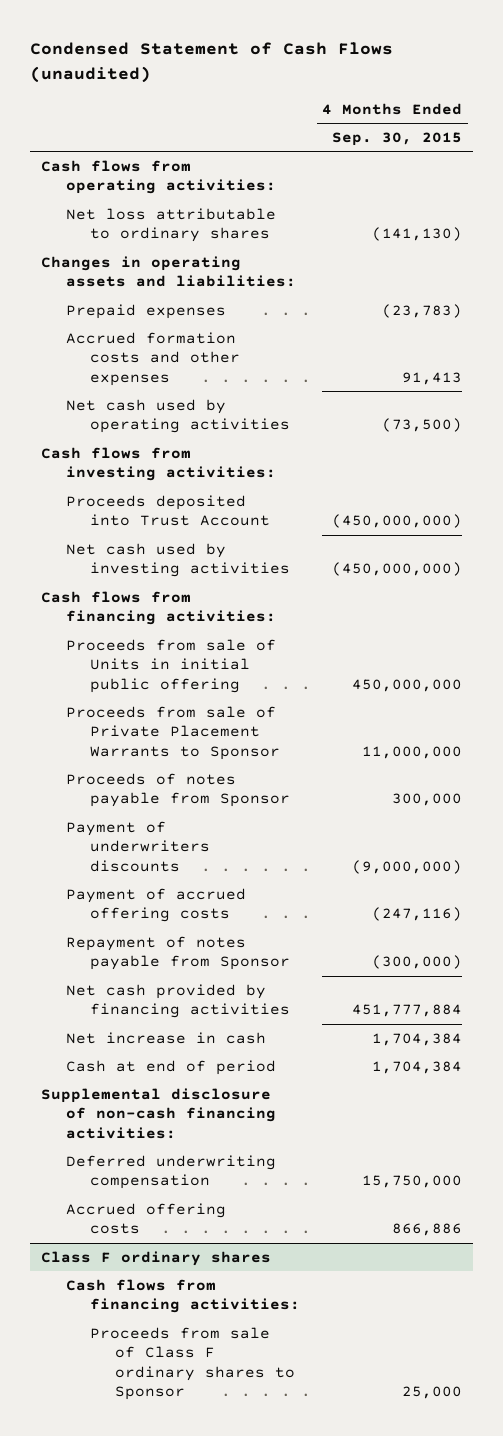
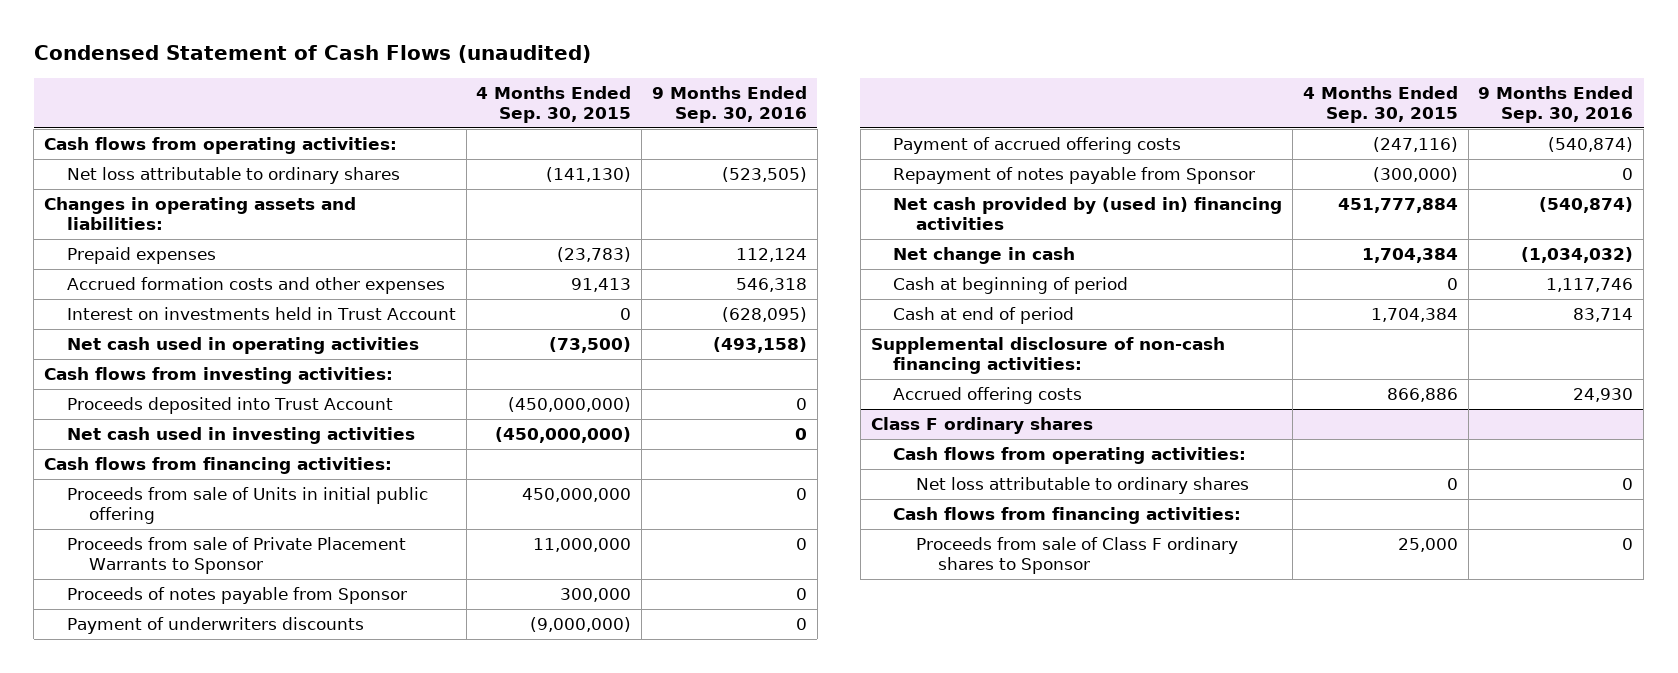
- | 4 Months Ended Sep. 30, 2015
+ | 4 Months Ended Sep. 30, 2015 | 9 Months Ended Sep. 30, 2016
- Net cash used by operating activities | (73,500)
+ Interest on investments held in Trust Account | 0 | (628,095)
+ Net cash used in operating activities | (73,500) | (493,158)
- Net cash used by investing activities | (450,000,000)
+ Net cash used in investing activities | (450,000,000) | 0
- Net cash provided by financing activities | 451,777,884
- Net increase in cash | 1,704,384
+ Net cash provided by (used in) financing activities | 451,777,884 | (540,874)
+ Net change in cash | 1,704,384 | (1,034,032)
+ Cash at beginning of period | 0 | 1,117,746
- Deferred underwriting compensation | 15,750,000
@ Class F ordinary shares
+ Cash flows from operating activities:
+ Net loss attributable to ordinary shares | 0 | 0

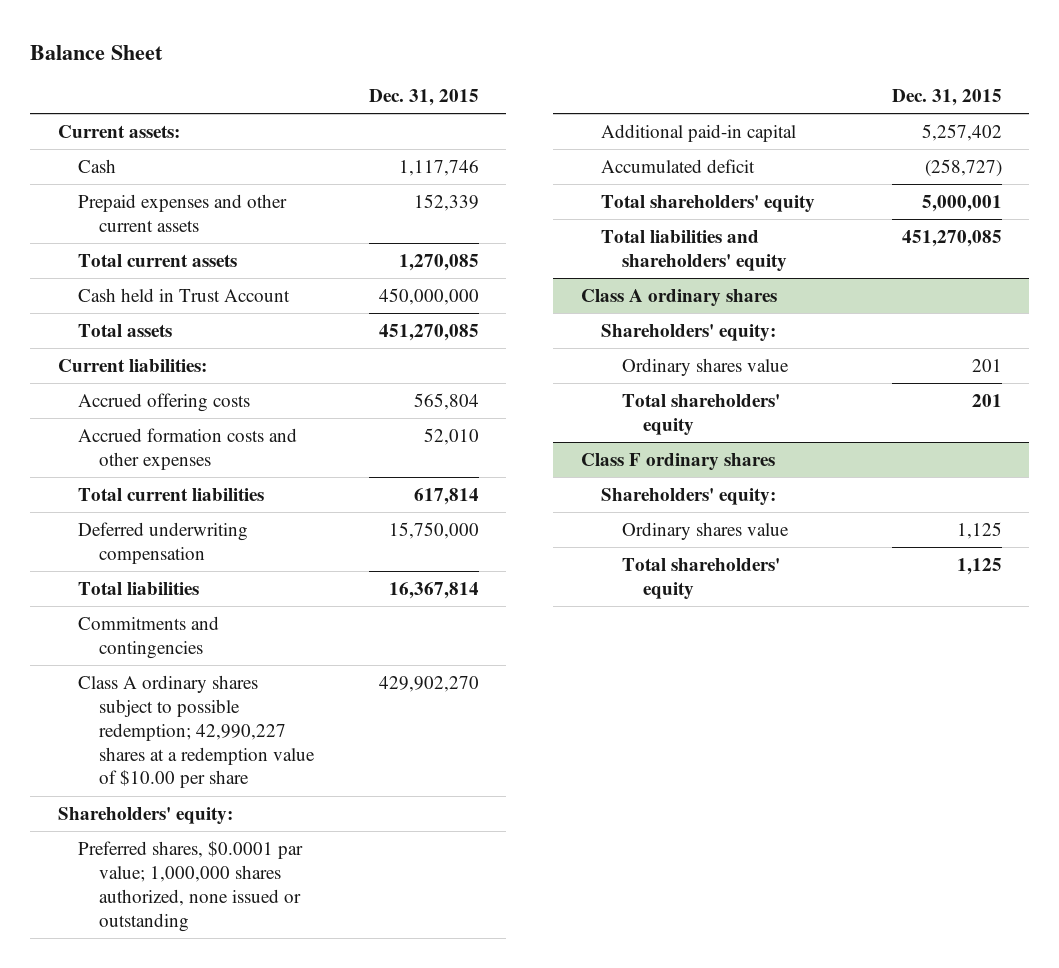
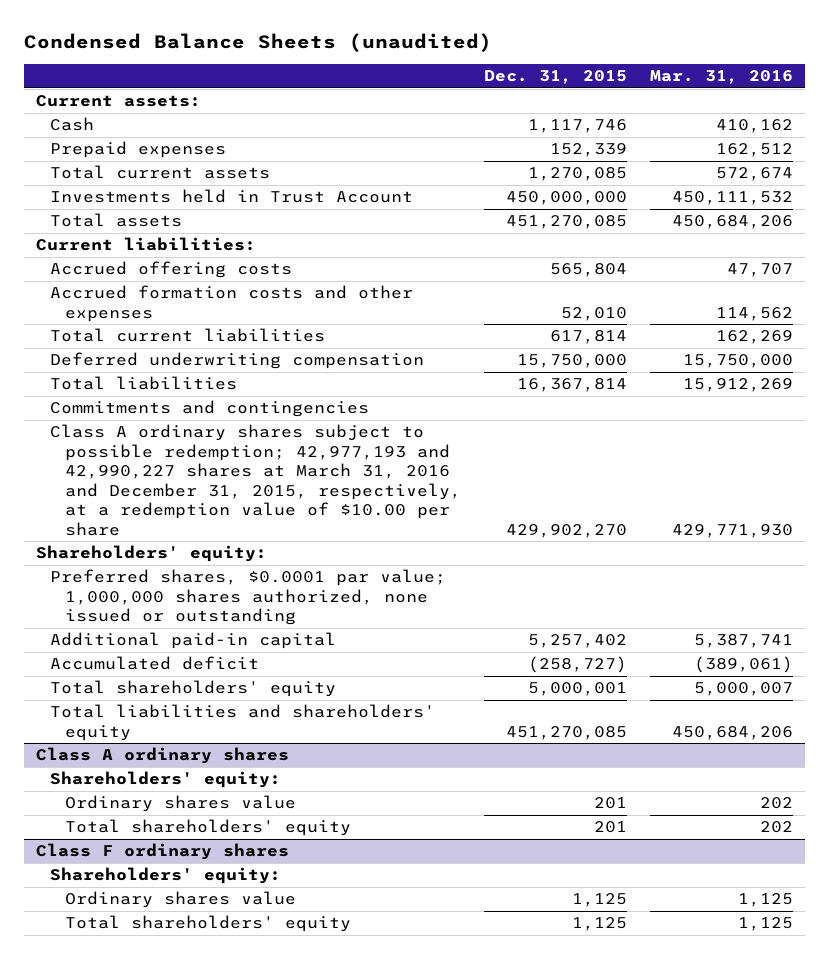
- Balance Sheet
+ Condensed Balance Sheets (unaudited)
- | Dec. 31, 2015
+ | Dec. 31, 2015 | Mar. 31, 2016
- Prepaid expenses and other current assets | 152,339
+ Prepaid expenses | 152,339 | 162,512
- Cash held in Trust Account | 450,000,000
+ Investments held in Trust Account | 450,000,000 | 450,111,532
- Class A ordinary shares subject to possible redemption; 42,990,227 shares at a redemption value of $10.00 per share | 429,902,270
+ Class A ordinary shares subject to possible redemption; 42,977,193 and 42,990,227 shares at March 31, 2016 and December 31, 2015, respectively, at a redemption value of $10.00 per share | 429,902,270 | 429,771,930

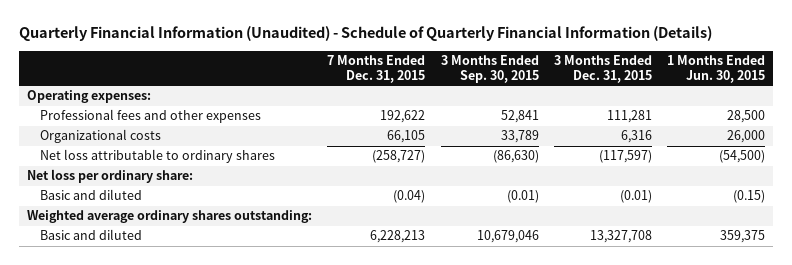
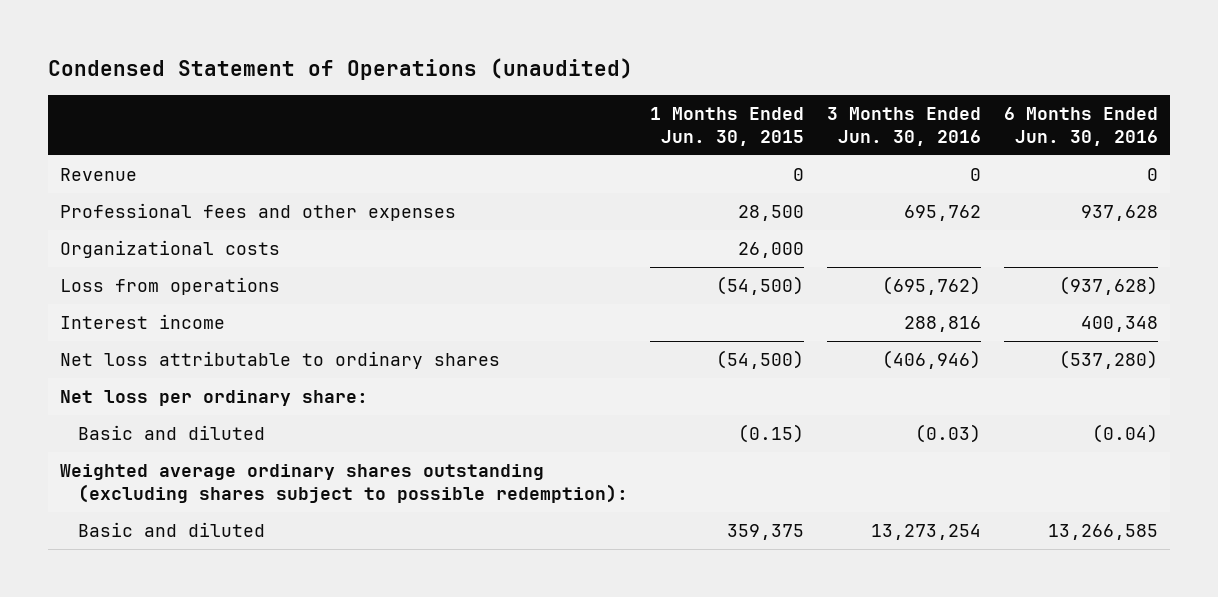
- Quarterly Financial Information (Unaudited) - Schedule of Quarterly Financial Information (Details)
+ Condensed Statement of Operations (unaudited)
- | 7 Months Ended Dec. 31, 2015 | 3 Months Ended Sep. 30, 2015 | 3 Months Ended Dec. 31, 2015 | 1 Months Ended Jun. 30, 2015
+ | 1 Months Ended Jun. 30, 2015 | 3 Months Ended Jun. 30, 2016 | 6 Months Ended Jun. 30, 2016
- Operating expenses:
+ Revenue | 0 | 0 | 0
+ Loss from operations | (54,500) | (695,762) | (937,628)
+ Interest income | | 288,816 | 400,348
- Weighted average ordinary shares outstanding:
+ Weighted average ordinary shares outstanding (excluding shares subject to possible redemption):

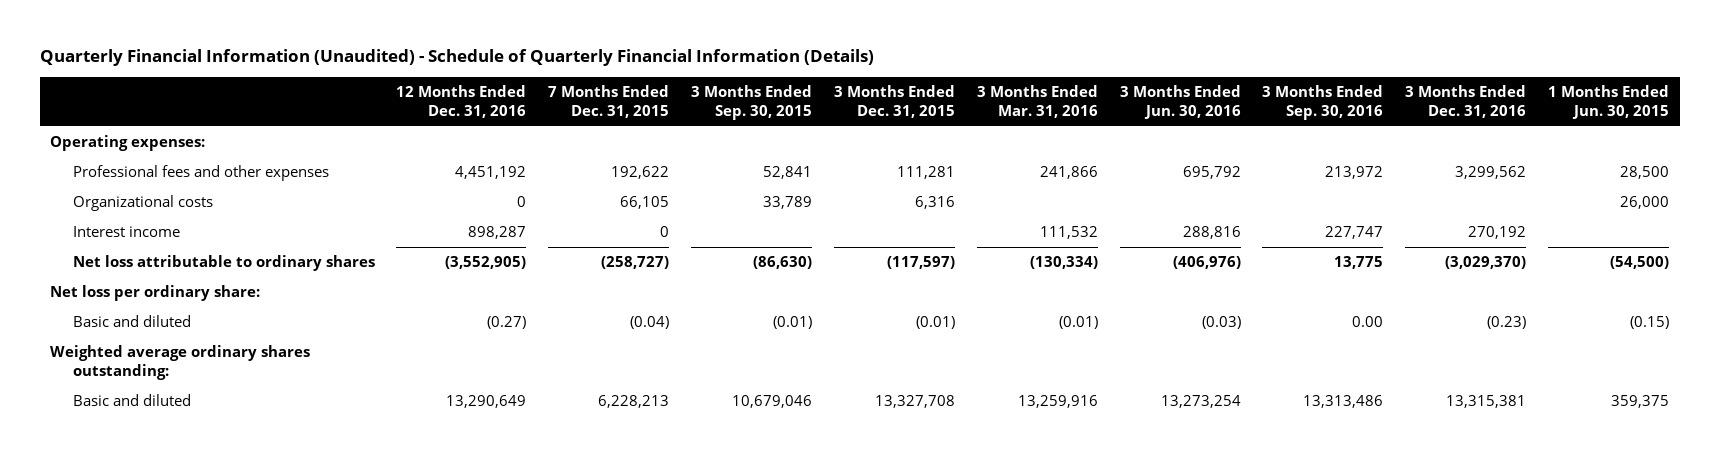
- Condensed Statement of Operations (unaudited)
+ Quarterly Financial Information (Unaudited) - Schedule of Quarterly Financial Information (Details)
- | 1 Months Ended Jun. 30, 2015 | 3 Months Ended Jun. 30, 2016 | 6 Months Ended Jun. 30, 2016
+ | 12 Months Ended Dec. 31, 2016 | 7 Months Ended Dec. 31, 2015 | 3 Months Ended Sep. 30, 2015 | 3 Months Ended Dec. 31, 2015 | 3 Months Ended Mar. 31, 2016 | 3 Months Ended Jun. 30, 2016 | 3 Months Ended Sep. 30, 2016 | 3 Months Ended Dec. 31, 2016 | 1 Months Ended Jun. 30, 2015
- Revenue | 0 | 0 | 0
- Professional fees and other expenses | 28,500 | 695,762 | 937,628
+ Operating expenses:
+ Professional fees and other expenses | 4,451,192 | 192,622 | 52,841 | 111,281 | 241,866 | 695,792 | 213,972 | 3,299,562 | 28,500
- Loss from operations | (54,500) | (695,762) | (937,628)
- Net loss attributable to ordinary shares | (54,500) | (406,946) | (537,280)
+ Net loss attributable to ordinary shares | (3,552,905) | (258,727) | (86,630) | (117,597) | (130,334) | (406,976) | 13,775 | (3,029,370) | (54,500)
- Weighted average ordinary shares outstanding (excluding shares subject to possible redemption):
+ Weighted average ordinary shares outstanding:

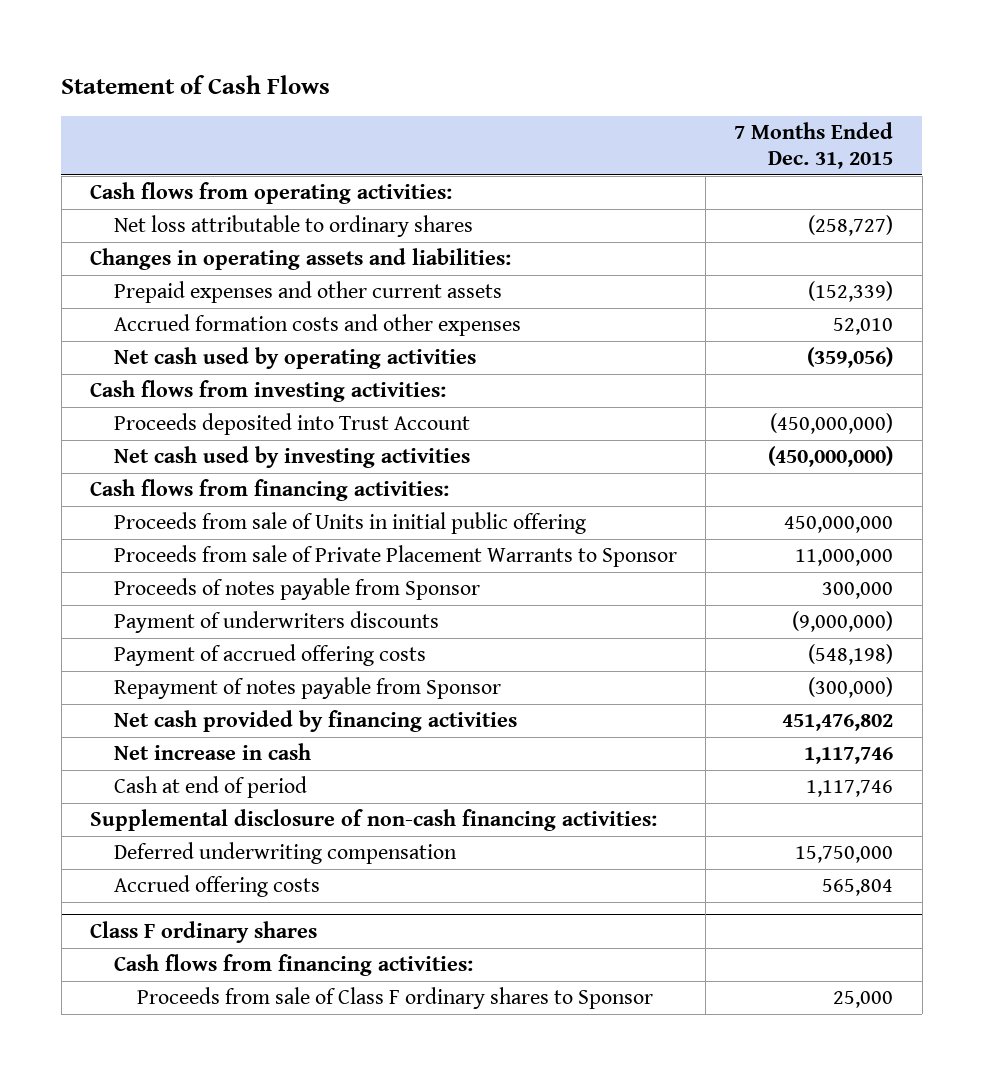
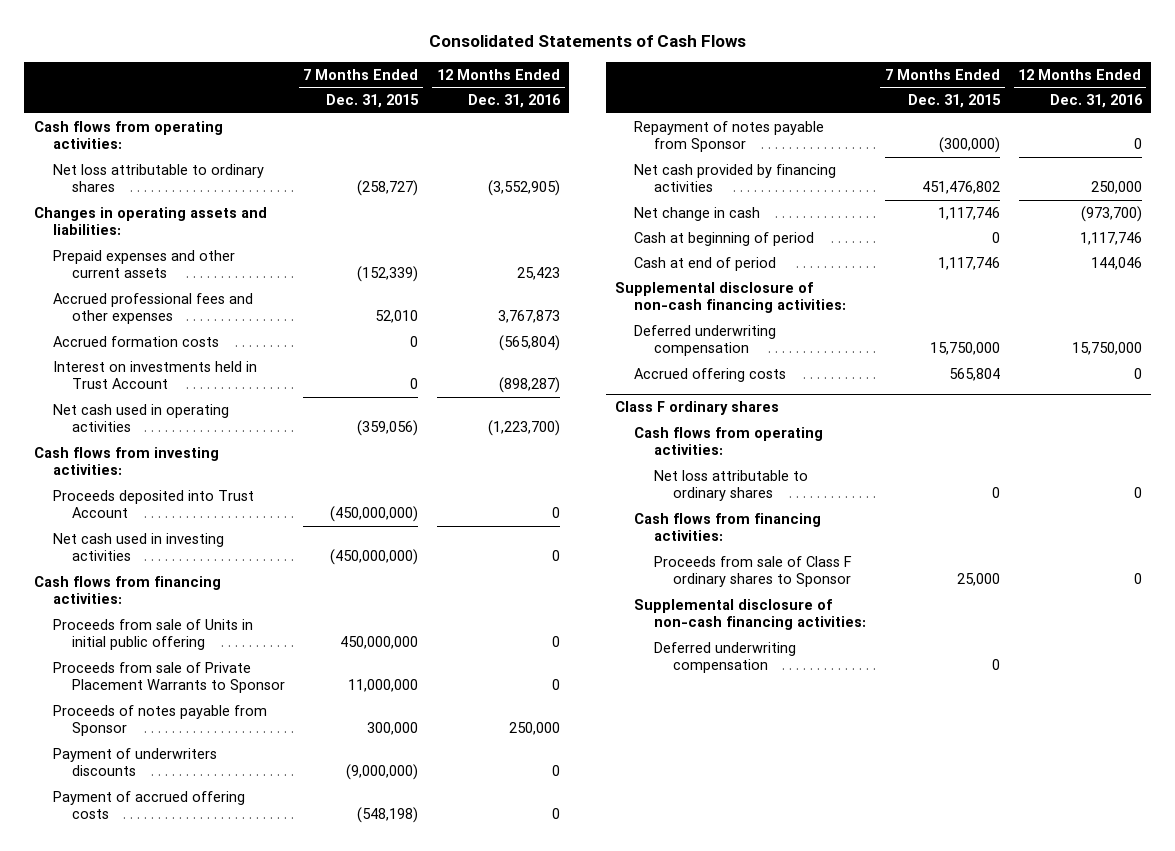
- Statement of Cash Flows
+ Consolidated Statements of Cash Flows
- | 7 Months Ended Dec. 31, 2015
+ | 7 Months Ended Dec. 31, 2015 | 12 Months Ended Dec. 31, 2016
- Accrued formation costs and other expenses | 52,010
- Net cash used by operating activities | (359,056)
+ Accrued professional fees and other expenses | 52,010 | 3,767,873
+ Accrued formation costs | 0 | (565,804)
+ Interest on investments held in Trust Account | 0 | (898,287)
+ Net cash used in operating activities | (359,056) | (1,223,700)
- Net cash used by investing activities | (450,000,000)
+ Net cash used in investing activities | (450,000,000) | 0
- Net increase in cash | 1,117,746
+ Net change in cash | 1,117,746 | (973,700)
+ Cash at beginning of period | 0 | 1,117,746
@ Class F ordinary shares
+ Cash flows from operating activities:
+ Net loss attributable to ordinary shares | 0 | 0
+ Supplemental disclosure of non-cash financing activities:
+ Deferred underwriting compensation | 0 |

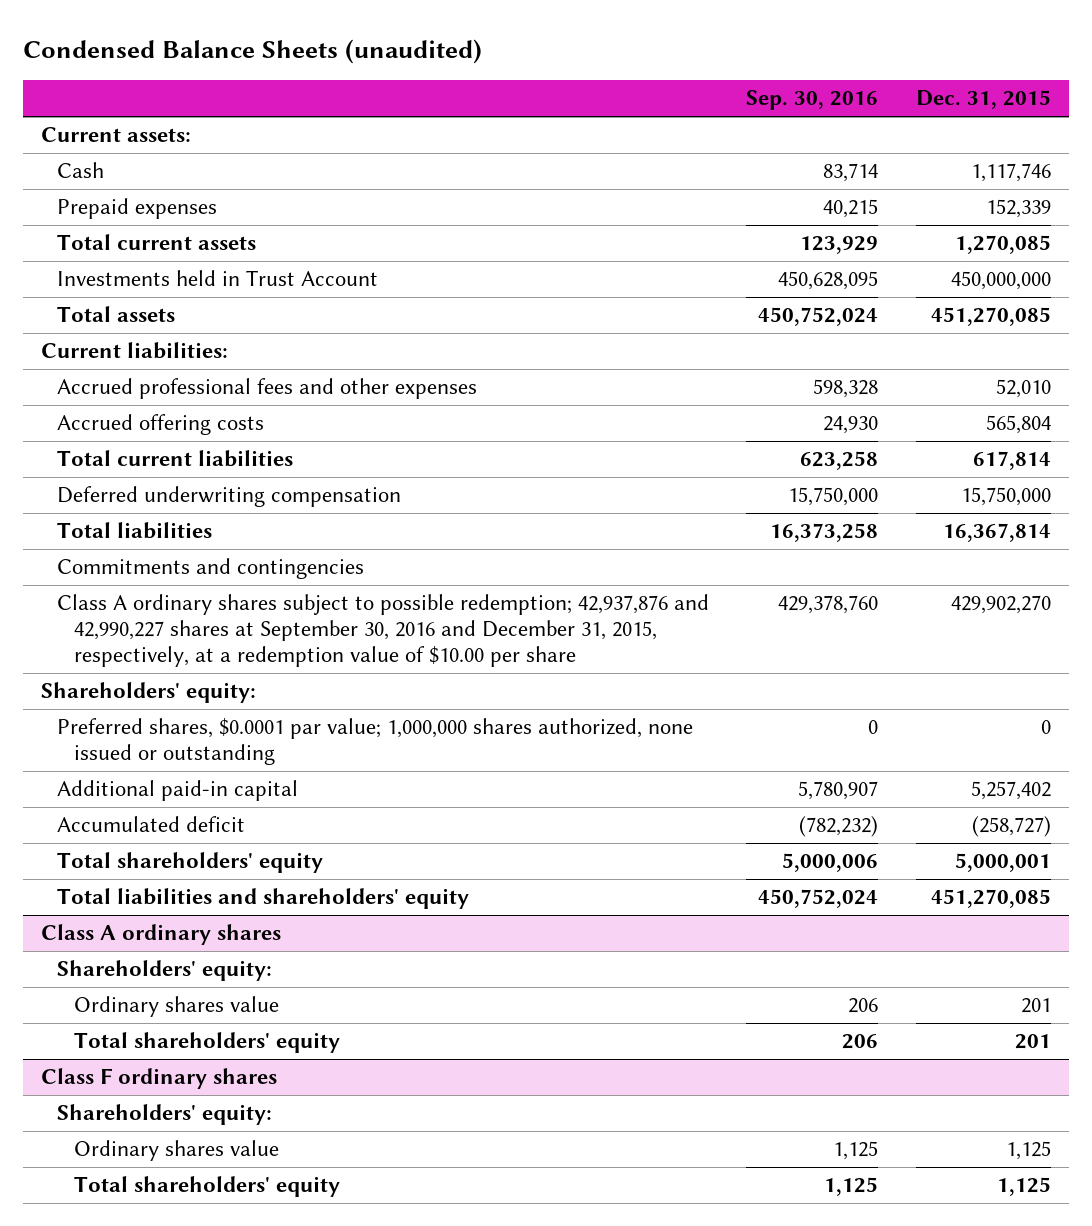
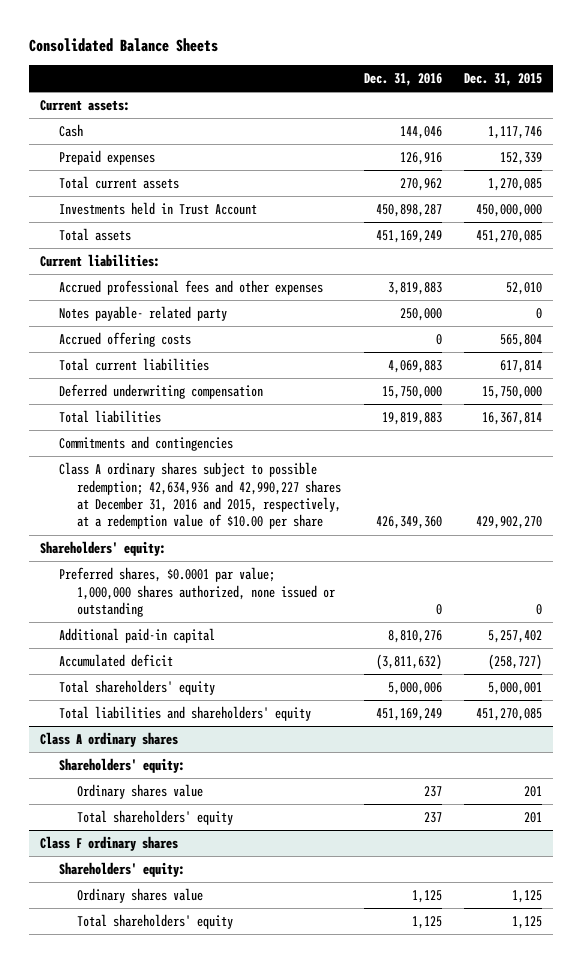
- Condensed Balance Sheets (unaudited)
+ Consolidated Balance Sheets
- | Sep. 30, 2016 | Dec. 31, 2015
+ | Dec. 31, 2016 | Dec. 31, 2015
+ Notes payable- related party | 250,000 | 0
- Class A ordinary shares subject to possible redemption; 42,937,876 and 42,990,227 shares at September 30, 2016 and December 31, 2015, respectively, at a redemption value of $10.00 per share | 429,378,760 | 429,902,270
+ Class A ordinary shares subject to possible redemption; 42,634,936 and 42,990,227 shares at December 31, 2016 and 2015, respectively, at a redemption value of $10.00 per share | 426,349,360 | 429,902,270

